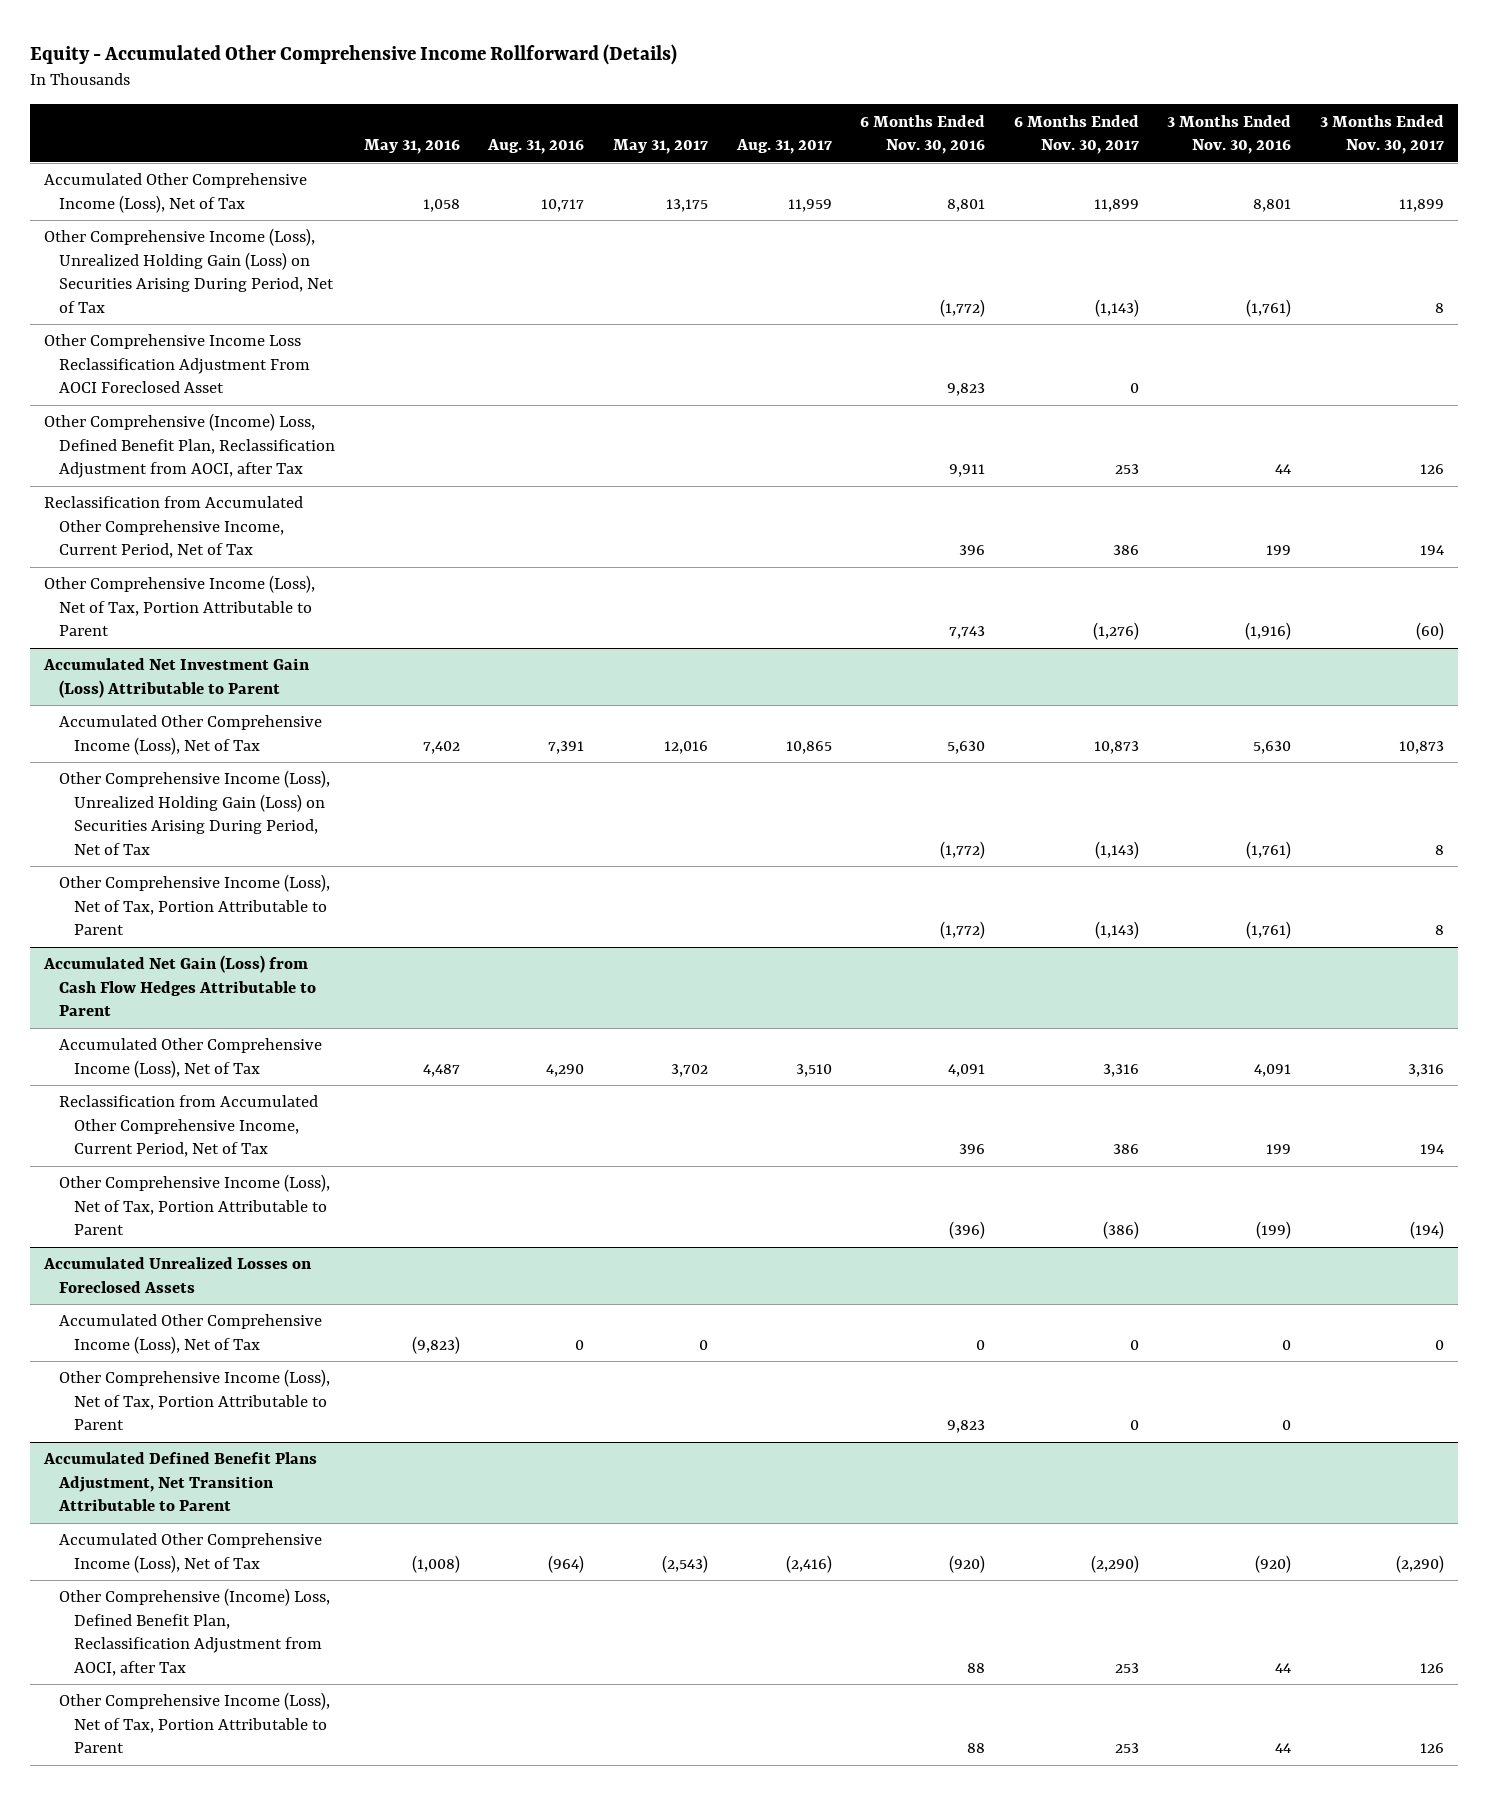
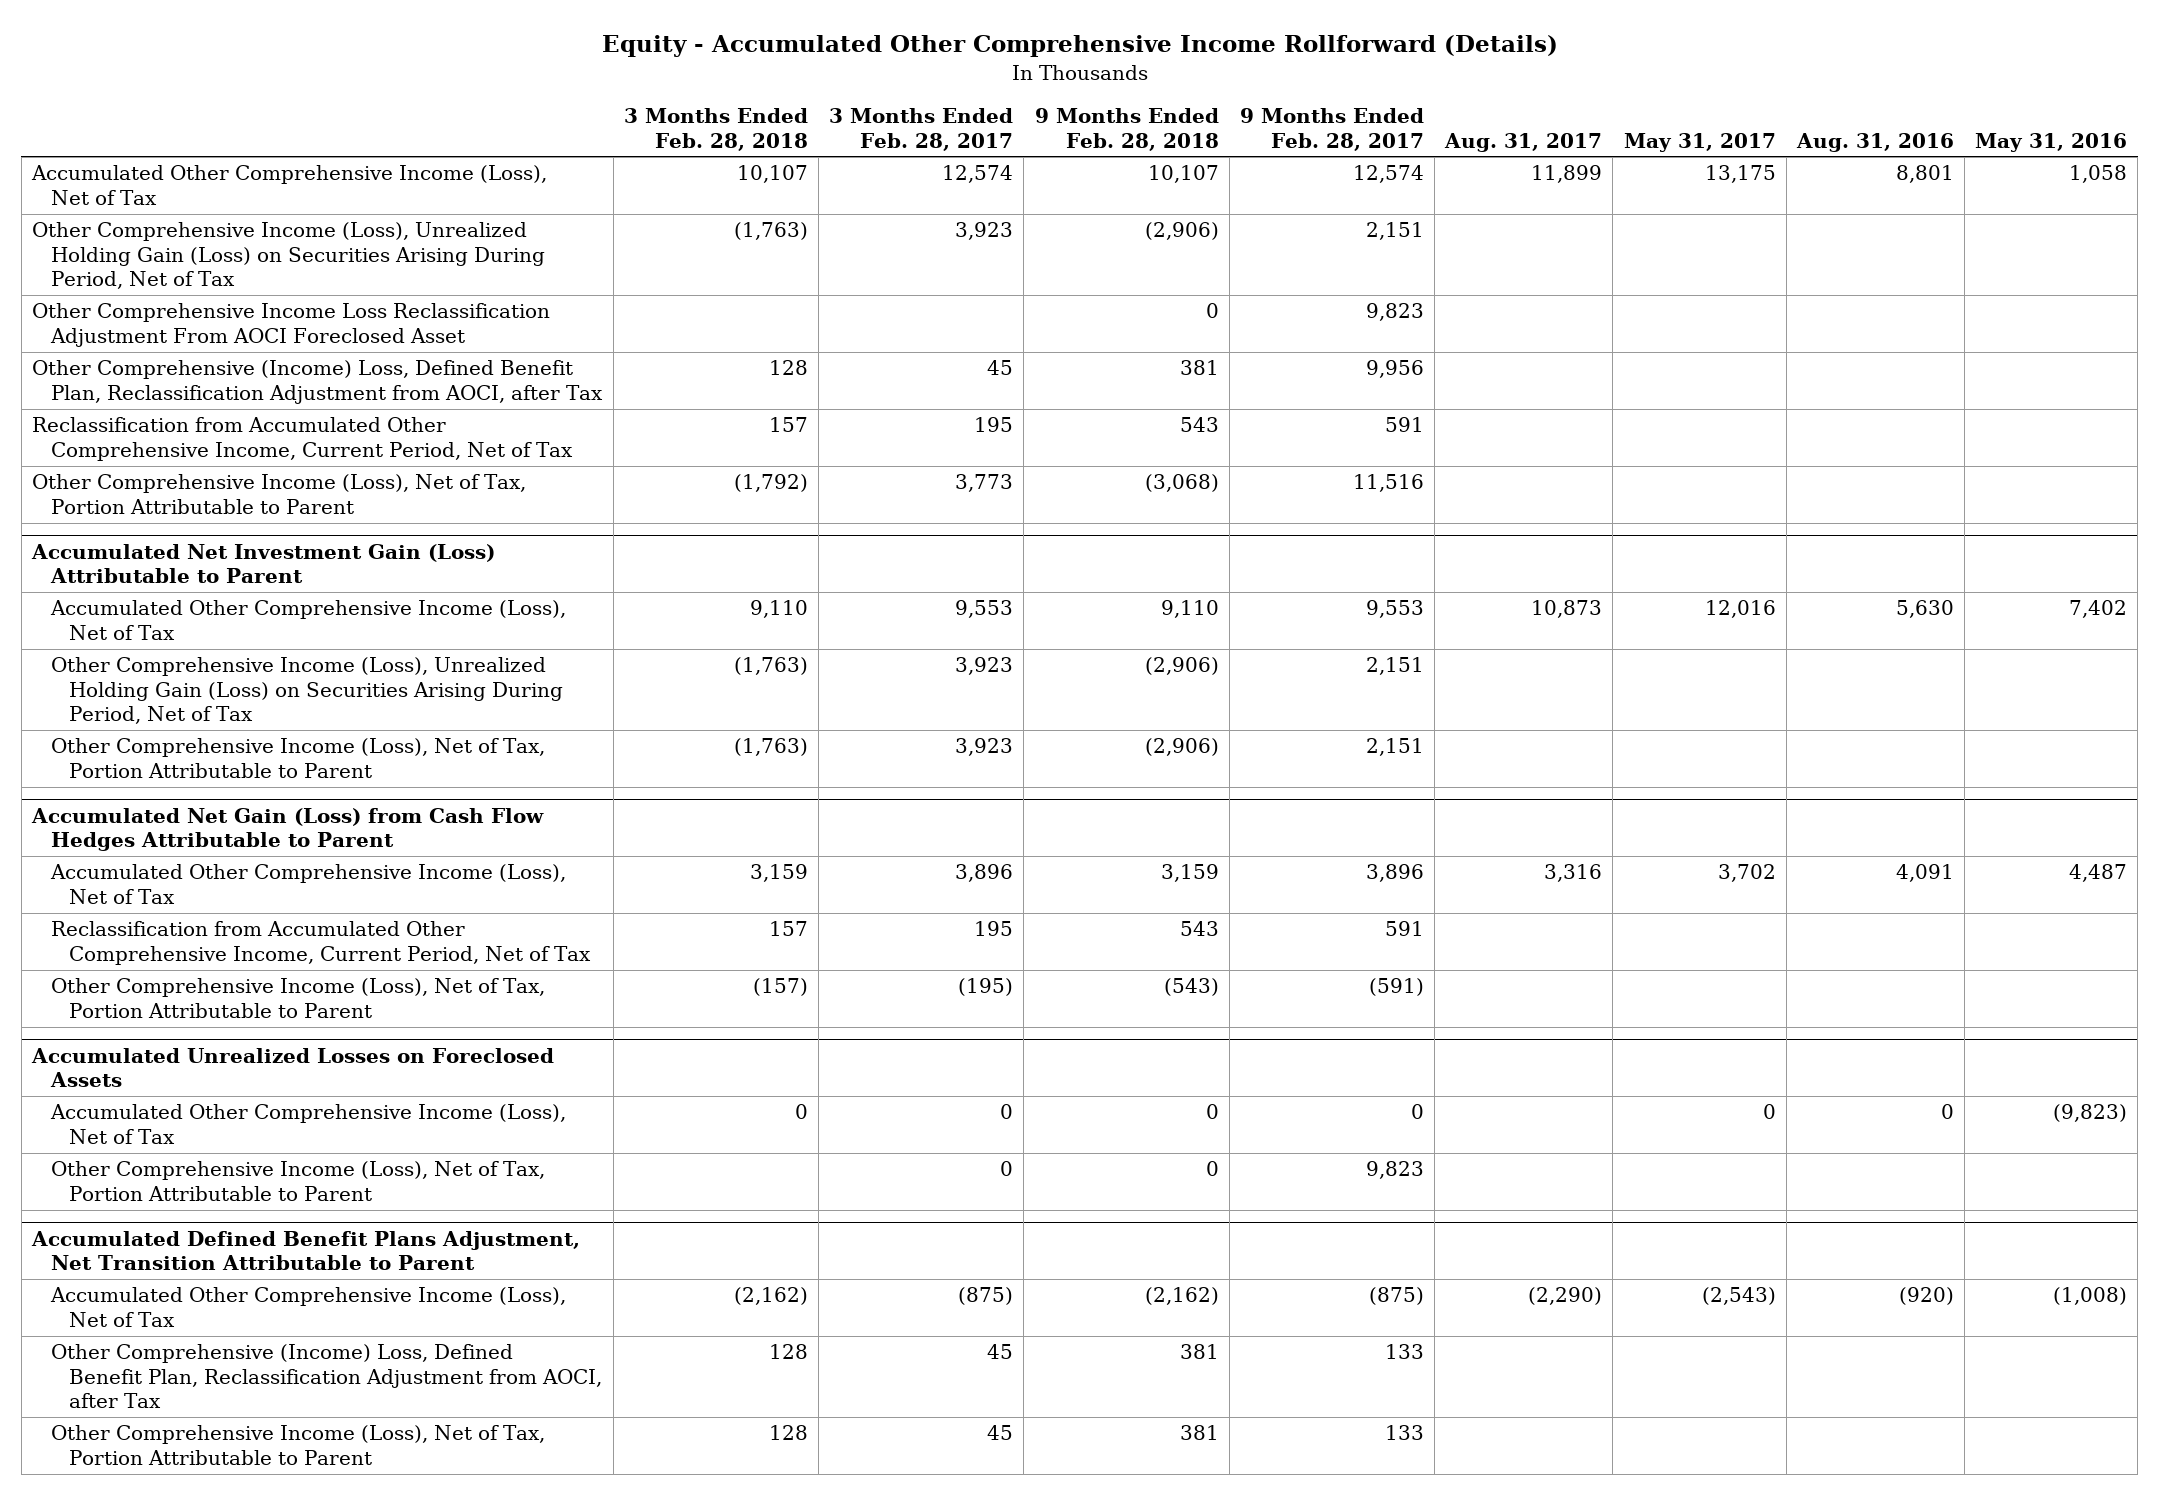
- | May 31, 2016 | Aug. 31, 2016 | May 31, 2017 | Aug. 31, 2017 | 6 Months Ended Nov. 30, 2016 | 6 Months Ended Nov. 30, 2017 | 3 Months Ended Nov. 30, 2016 | 3 Months Ended Nov. 30, 2017
+ | 3 Months Ended Feb. 28, 2018 | 3 Months Ended Feb. 28, 2017 | 9 Months Ended Feb. 28, 2018 | 9 Months Ended Feb. 28, 2017 | Aug. 31, 2017 | May 31, 2017 | Aug. 31, 2016 | May 31, 2016
- Accumulated Other Comprehensive Income (Loss), Net of Tax | 1,058 | 10,717 | 13,175 | 11,959 | 8,801 | 11,899 | 8,801 | 11,899
+ Accumulated Other Comprehensive Income (Loss), Net of Tax | 10,107 | 12,574 | 10,107 | 12,574 | 11,899 | 13,175 | 8,801 | 1,058
@ Accumulated Net Investment Gain (Loss) Attributable to Parent
- Accumulated Other Comprehensive Income (Loss), Net of Tax | 7,402 | 7,391 | 12,016 | 10,865 | 5,630 | 10,873 | 5,630 | 10,873
+ Accumulated Other Comprehensive Income (Loss), Net of Tax | 9,110 | 9,553 | 9,110 | 9,553 | 10,873 | 12,016 | 5,630 | 7,402
@ Accumulated Net Gain (Loss) from Cash Flow Hedges Attributable to Parent
- Accumulated Other Comprehensive Income (Loss), Net of Tax | 4,487 | 4,290 | 3,702 | 3,510 | 4,091 | 3,316 | 4,091 | 3,316
+ Accumulated Other Comprehensive Income (Loss), Net of Tax | 3,159 | 3,896 | 3,159 | 3,896 | 3,316 | 3,702 | 4,091 | 4,487
@ Accumulated Defined Benefit Plans Adjustment, Net Transition Attributable to Parent
- Accumulated Other Comprehensive Income (Loss), Net of Tax | (1,008) | (964) | (2,543) | (2,416) | (920) | (2,290) | (920) | (2,290)
+ Accumulated Other Comprehensive Income (Loss), Net of Tax | (2,162) | (875) | (2,162) | (875) | (2,290) | (2,543) | (920) | (1,008)

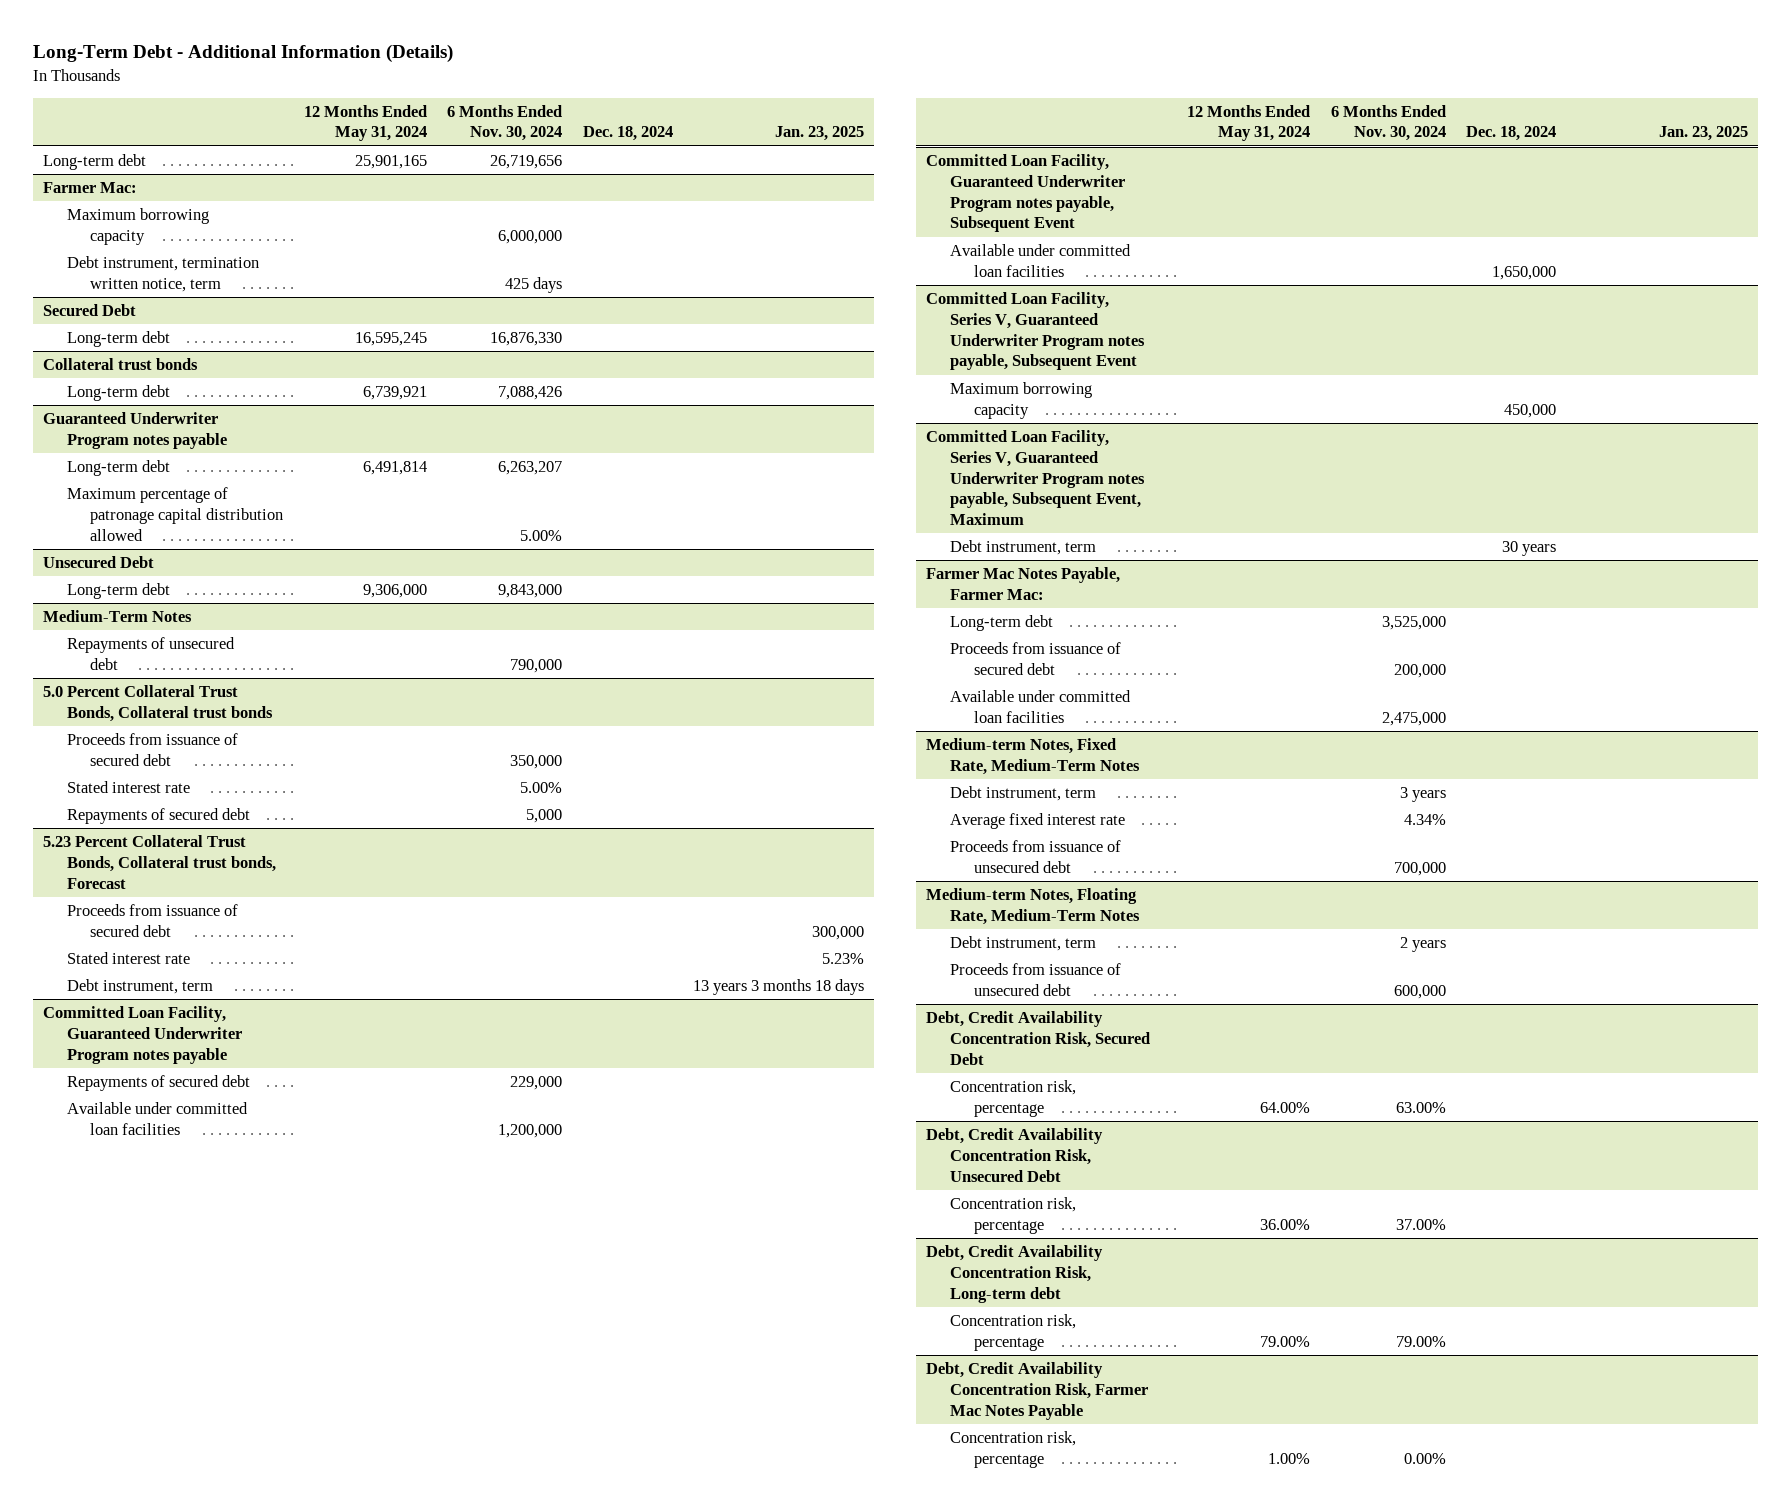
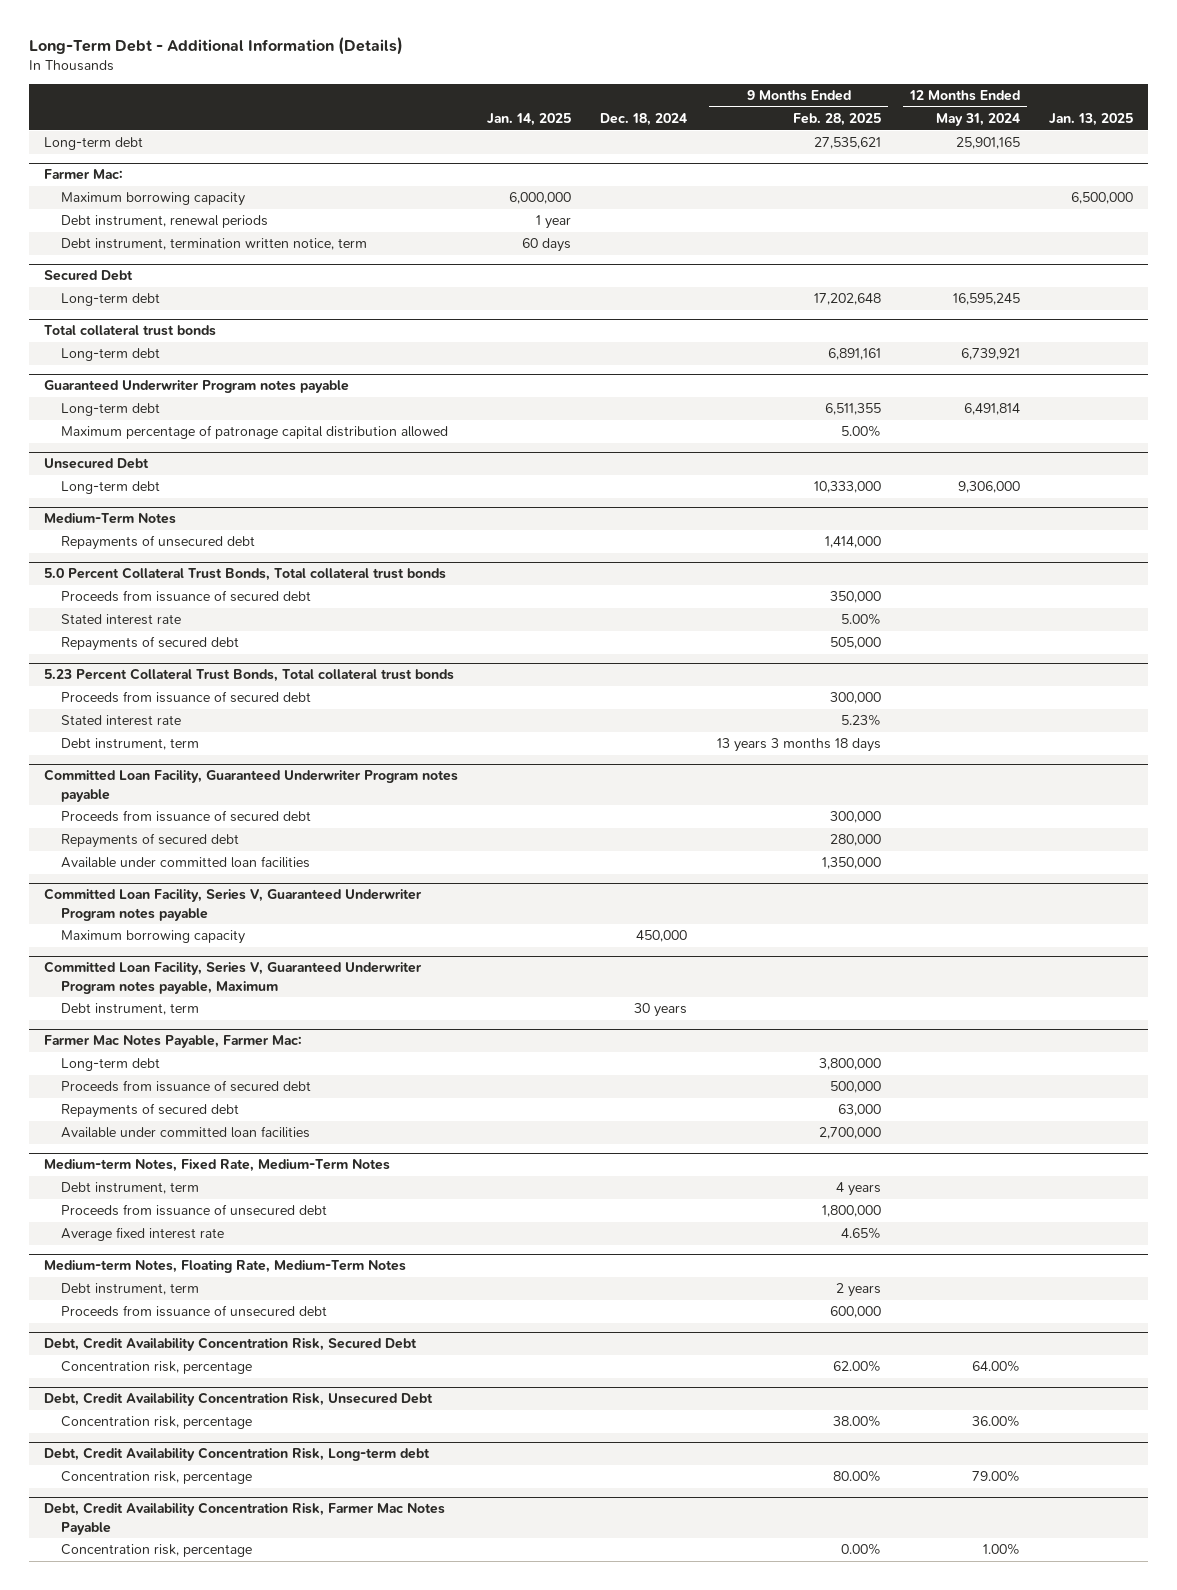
- | 12 Months Ended May 31, 2024 | 6 Months Ended Nov. 30, 2024 | Dec. 18, 2024 | Jan. 23, 2025
+ | Jan. 14, 2025 | Dec. 18, 2024 | 9 Months Ended Feb. 28, 2025 | 12 Months Ended May 31, 2024 | Jan. 13, 2025
@ Farmer Mac:
+ Debt instrument, renewal periods | 1 year | | | |
- Collateral trust bonds
+ Total collateral trust bonds
- 5.0 Percent Collateral Trust Bonds, Collateral trust bonds
+ 5.0 Percent Collateral Trust Bonds, Total collateral trust bonds
- 5.23 Percent Collateral Trust Bonds, Collateral trust bonds, Forecast
+ 5.23 Percent Collateral Trust Bonds, Total collateral trust bonds
@ Committed Loan Facility, Guaranteed Underwriter Program notes payable
+ Proceeds from issuance of secured debt | | | 300,000 | |
- Committed Loan Facility, Guaranteed Underwriter Program notes payable, Subsequent Event
- Available under committed loan facilities | | | 1,650,000 |
- Committed Loan Facility, Series V, Guaranteed Underwriter Program notes payable, Subsequent Event
+ Committed Loan Facility, Series V, Guaranteed Underwriter Program notes payable
- Committed Loan Facility, Series V, Guaranteed Underwriter Program notes payable, Subsequent Event, Maximum
+ Committed Loan Facility, Series V, Guaranteed Underwriter Program notes payable, Maximum
@ Farmer Mac Notes Payable, Farmer Mac:
+ Repayments of secured debt | | | 63,000 | |
@ Medium-term Notes, Fixed Rate, Medium-Term Notes
moved down: Average fixed interest rate | | | 4.65% | |

